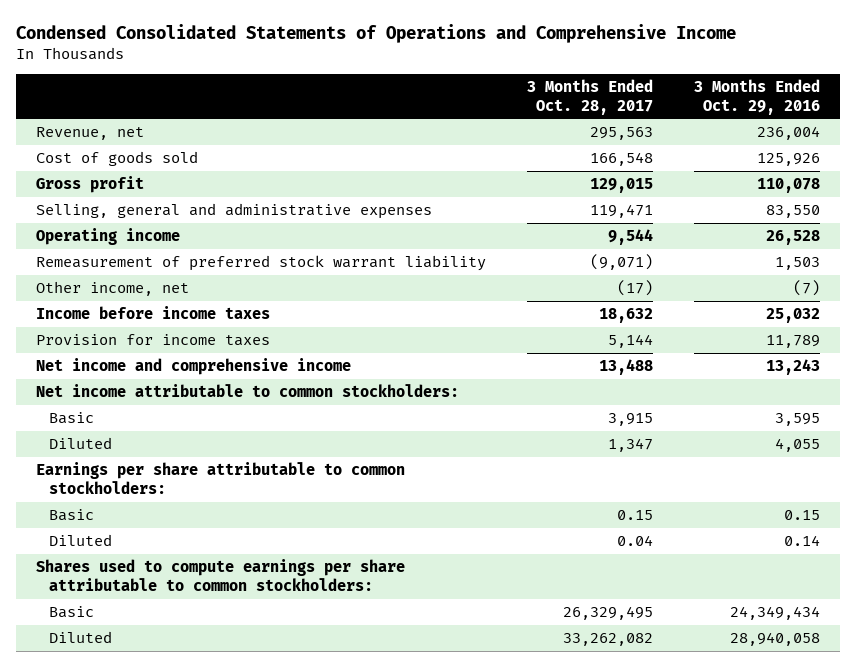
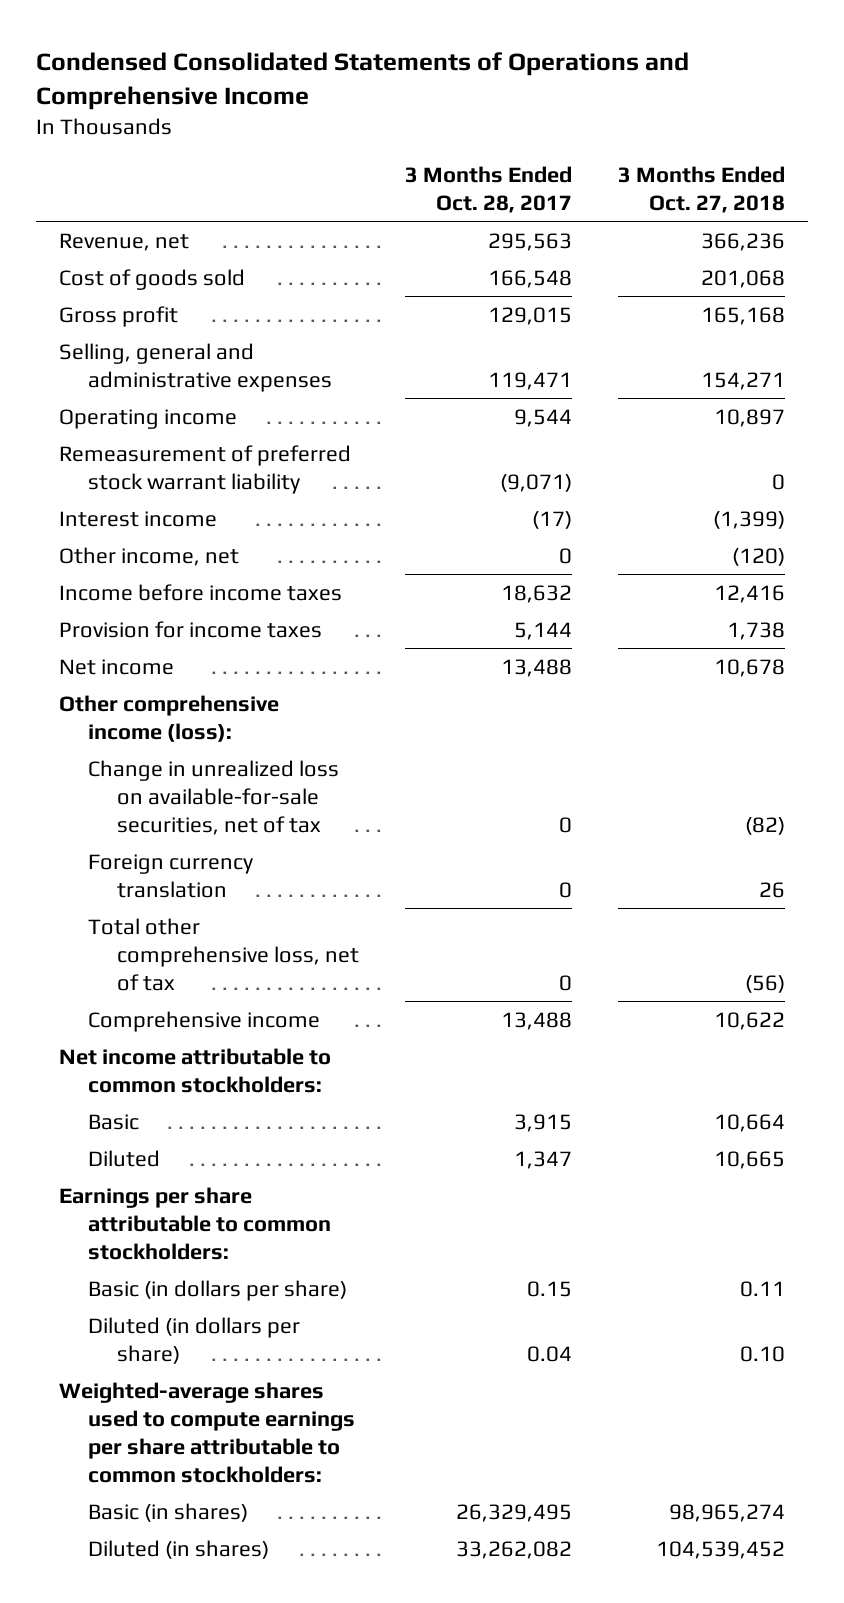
- | 3 Months Ended Oct. 28, 2017 | 3 Months Ended Oct. 29, 2016
+ | 3 Months Ended Oct. 28, 2017 | 3 Months Ended Oct. 27, 2018
- Other income, net | (17) | (7)
+ Interest income | (17) | (1,399)
+ Other income, net | 0 | (120)
- Net income and comprehensive income | 13,488 | 13,243
+ Net income | 13,488 | 10,678
+ Other comprehensive income (loss):
+ Change in unrealized loss on available-for-sale securities, net of tax | 0 | (82)
+ Foreign currency translation | 0 | 26
+ Total other comprehensive loss, net of tax | 0 | (56)
+ Comprehensive income | 13,488 | 10,622
- Basic | 0.15 | 0.15
- Diluted | 0.04 | 0.14
- Shares used to compute earnings per share attributable to common stockholders:
- Basic | 26,329,495 | 24,349,434
- Diluted | 33,262,082 | 28,940,058
+ Basic (in dollars per share) | 0.15 | 0.11
+ Diluted (in dollars per share) | 0.04 | 0.10
+ Weighted-average shares used to compute earnings per share attributable to common stockholders:
+ Basic (in shares) | 26,329,495 | 98,965,274
+ Diluted (in shares) | 33,262,082 | 104,539,452

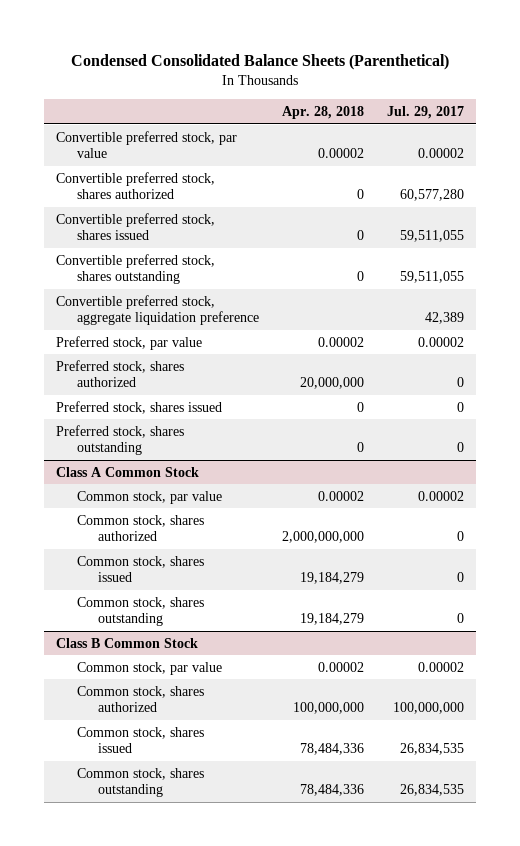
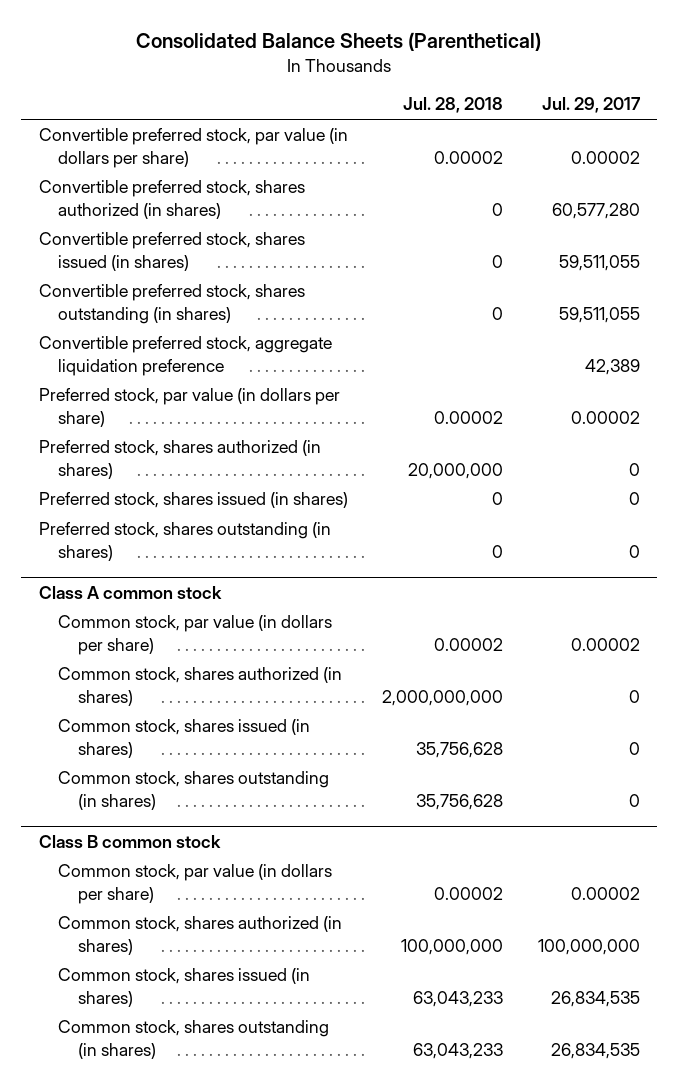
- Condensed Consolidated Balance Sheets (Parenthetical)
+ Consolidated Balance Sheets (Parenthetical)
- | Apr. 28, 2018 | Jul. 29, 2017
+ | Jul. 28, 2018 | Jul. 29, 2017
- Convertible preferred stock, par value | 0.00002 | 0.00002
- Convertible preferred stock, shares authorized | 0 | 60,577,280
- Convertible preferred stock, shares issued | 0 | 59,511,055
- Convertible preferred stock, shares outstanding | 0 | 59,511,055
+ Convertible preferred stock, par value (in dollars per share) | 0.00002 | 0.00002
+ Convertible preferred stock, shares authorized (in shares) | 0 | 60,577,280
+ Convertible preferred stock, shares issued (in shares) | 0 | 59,511,055
+ Convertible preferred stock, shares outstanding (in shares) | 0 | 59,511,055
- Preferred stock, par value | 0.00002 | 0.00002
- Preferred stock, shares authorized | 20,000,000 | 0
- Preferred stock, shares issued | 0 | 0
- Preferred stock, shares outstanding | 0 | 0
- Class A Common Stock
- Common stock, par value | 0.00002 | 0.00002
- Common stock, shares authorized | 2,000,000,000 | 0
- Common stock, shares issued | 19,184,279 | 0
- Common stock, shares outstanding | 19,184,279 | 0
- Class B Common Stock
- Common stock, par value | 0.00002 | 0.00002
- Common stock, shares authorized | 100,000,000 | 100,000,000
- Common stock, shares issued | 78,484,336 | 26,834,535
- Common stock, shares outstanding | 78,484,336 | 26,834,535
+ Preferred stock, par value (in dollars per share) | 0.00002 | 0.00002
+ Preferred stock, shares authorized (in shares) | 20,000,000 | 0
+ Preferred stock, shares issued (in shares) | 0 | 0
+ Preferred stock, shares outstanding (in shares) | 0 | 0
+ Class A common stock
+ Common stock, par value (in dollars per share) | 0.00002 | 0.00002
+ Common stock, shares authorized (in shares) | 2,000,000,000 | 0
+ Common stock, shares issued (in shares) | 35,756,628 | 0
+ Common stock, shares outstanding (in shares) | 35,756,628 | 0
+ Class B common stock
+ Common stock, par value (in dollars per share) | 0.00002 | 0.00002
+ Common stock, shares authorized (in shares) | 100,000,000 | 100,000,000
+ Common stock, shares issued (in shares) | 63,043,233 | 26,834,535
+ Common stock, shares outstanding (in shares) | 63,043,233 | 26,834,535

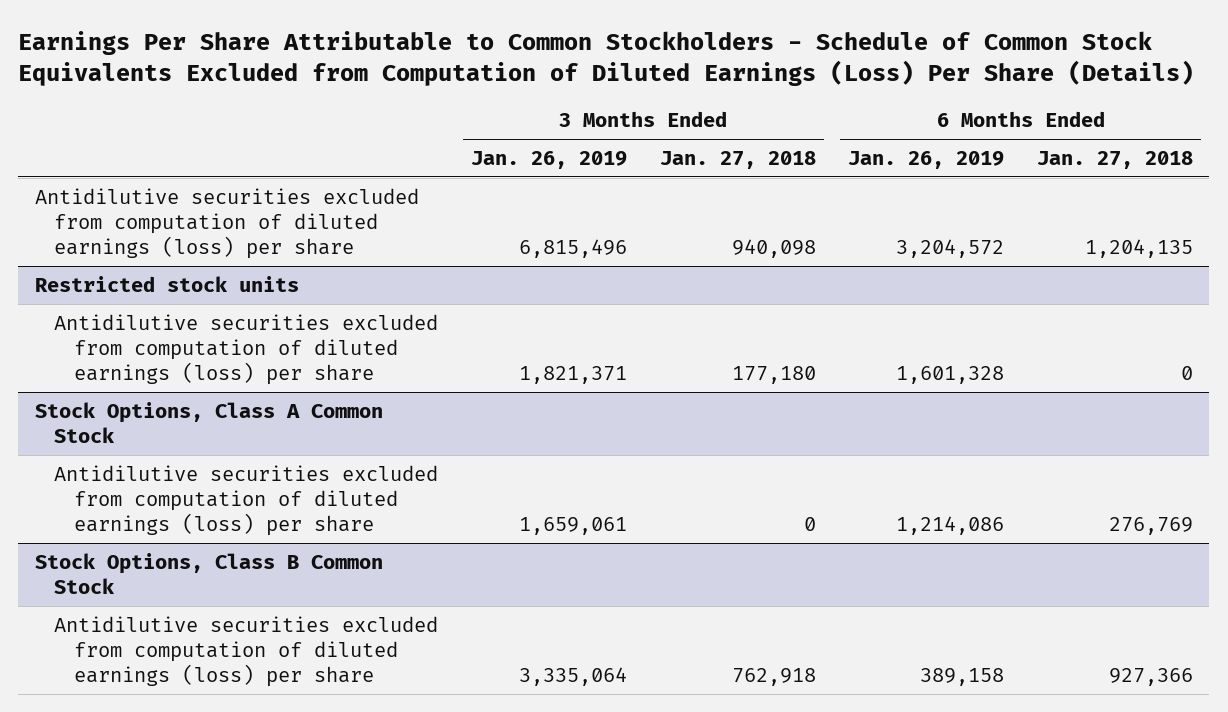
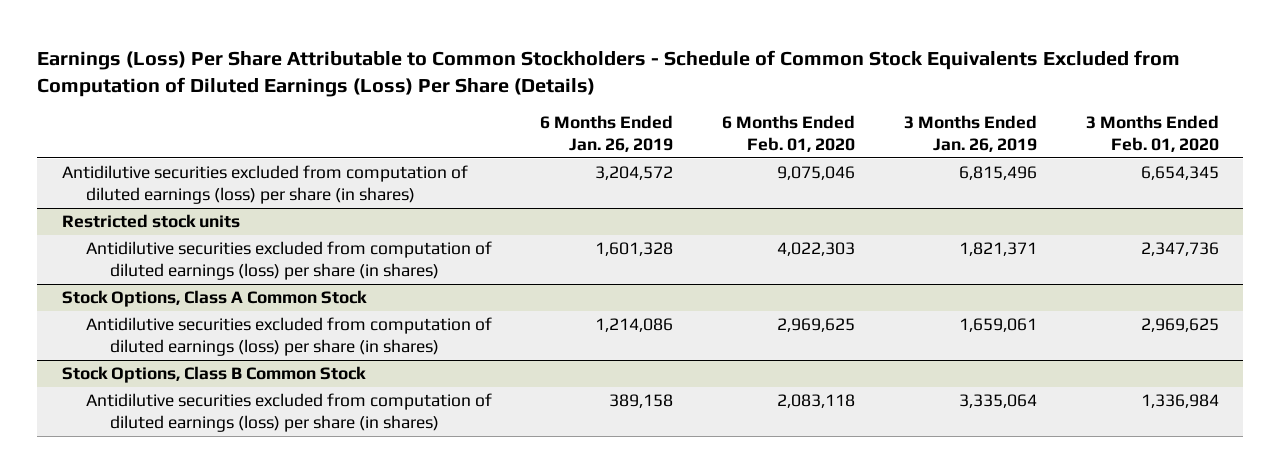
- Earnings Per Share Attributable to Common Stockholders - Schedule of Common Stock Equivalents Excluded from Computation of Diluted Earnings (Loss) Per Share (Details)
+ Earnings (Loss) Per Share Attributable to Common Stockholders - Schedule of Common Stock Equivalents Excluded from Computation of Diluted Earnings (Loss) Per Share (Details)
- | 3 Months Ended Jan. 26, 2019 | 3 Months Ended Jan. 27, 2018 | 6 Months Ended Jan. 26, 2019 | 6 Months Ended Jan. 27, 2018
+ | 6 Months Ended Jan. 26, 2019 | 6 Months Ended Feb. 01, 2020 | 3 Months Ended Jan. 26, 2019 | 3 Months Ended Feb. 01, 2020
- Antidilutive securities excluded from computation of diluted earnings (loss) per share | 6,815,496 | 940,098 | 3,204,572 | 1,204,135
+ Antidilutive securities excluded from computation of diluted earnings (loss) per share (in shares) | 3,204,572 | 9,075,046 | 6,815,496 | 6,654,345
@ Restricted stock units
- Antidilutive securities excluded from computation of diluted earnings (loss) per share | 1,821,371 | 177,180 | 1,601,328 | 0
+ Antidilutive securities excluded from computation of diluted earnings (loss) per share (in shares) | 1,601,328 | 4,022,303 | 1,821,371 | 2,347,736
@ Stock Options, Class A Common Stock
- Antidilutive securities excluded from computation of diluted earnings (loss) per share | 1,659,061 | 0 | 1,214,086 | 276,769
+ Antidilutive securities excluded from computation of diluted earnings (loss) per share (in shares) | 1,214,086 | 2,969,625 | 1,659,061 | 2,969,625
@ Stock Options, Class B Common Stock
- Antidilutive securities excluded from computation of diluted earnings (loss) per share | 3,335,064 | 762,918 | 389,158 | 927,366
+ Antidilutive securities excluded from computation of diluted earnings (loss) per share (in shares) | 389,158 | 2,083,118 | 3,335,064 | 1,336,984

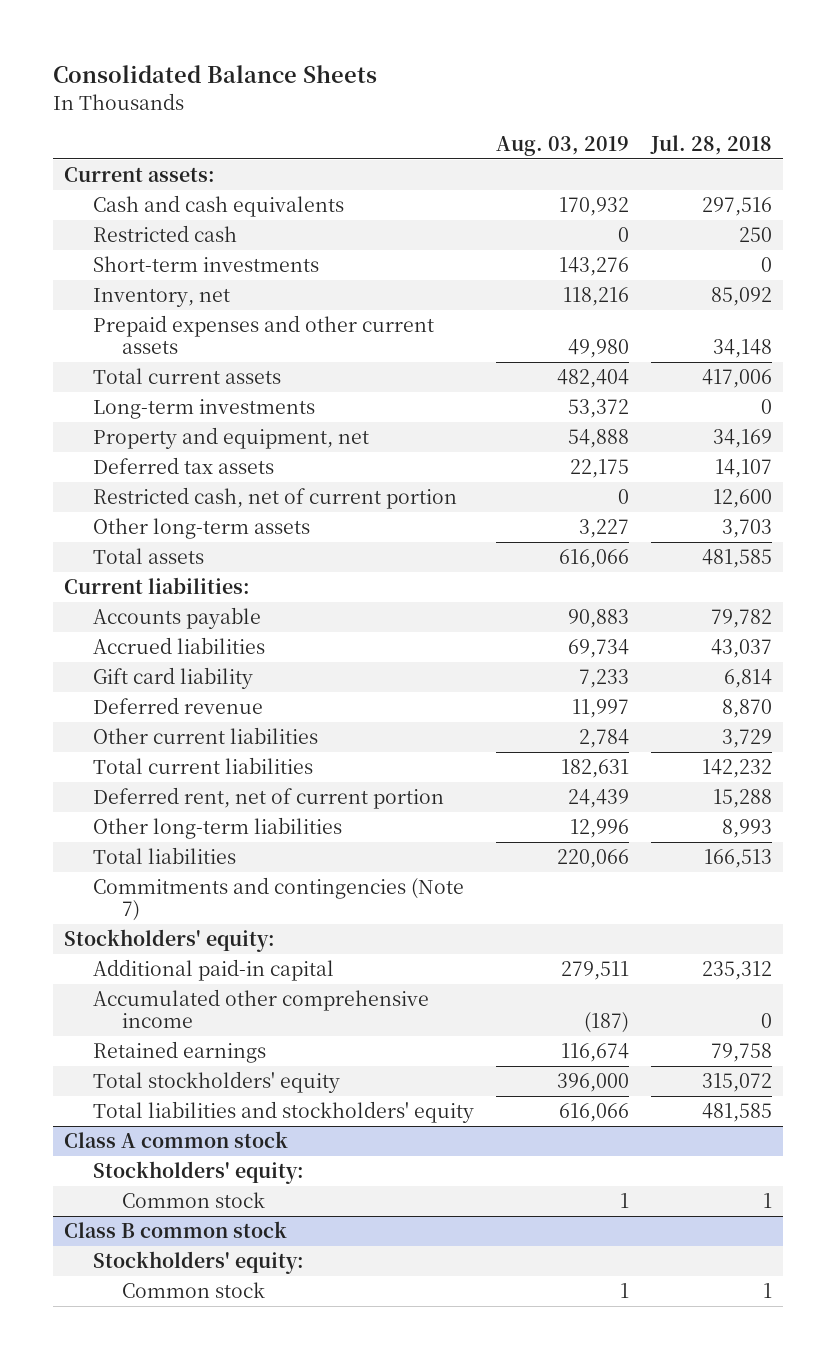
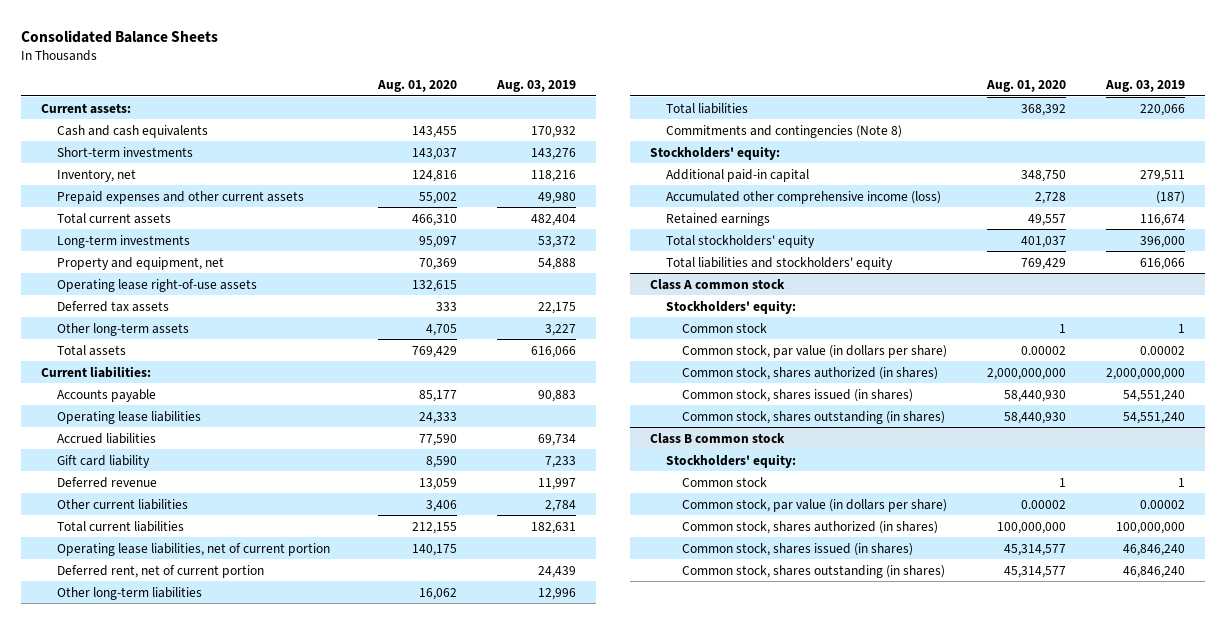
- | Aug. 03, 2019 | Jul. 28, 2018
+ | Aug. 01, 2020 | Aug. 03, 2019
- Restricted cash | 0 | 250
+ Operating lease right-of-use assets | 132,615 |
- Restricted cash, net of current portion | 0 | 12,600
+ Operating lease liabilities | 24,333 |
+ Operating lease liabilities, net of current portion | 140,175 |
- Commitments and contingencies (Note 7)
+ Commitments and contingencies (Note 8)
- Accumulated other comprehensive income | (187) | 0
+ Accumulated other comprehensive income (loss) | 2,728 | (187)
@ Class A common stock
+ Common stock, par value (in dollars per share) | 0.00002 | 0.00002
+ Common stock, shares authorized (in shares) | 2,000,000,000 | 2,000,000,000
+ Common stock, shares issued (in shares) | 58,440,930 | 54,551,240
+ Common stock, shares outstanding (in shares) | 58,440,930 | 54,551,240
@ Class B common stock
+ Common stock, par value (in dollars per share) | 0.00002 | 0.00002
+ Common stock, shares authorized (in shares) | 100,000,000 | 100,000,000
+ Common stock, shares issued (in shares) | 45,314,577 | 46,846,240
+ Common stock, shares outstanding (in shares) | 45,314,577 | 46,846,240

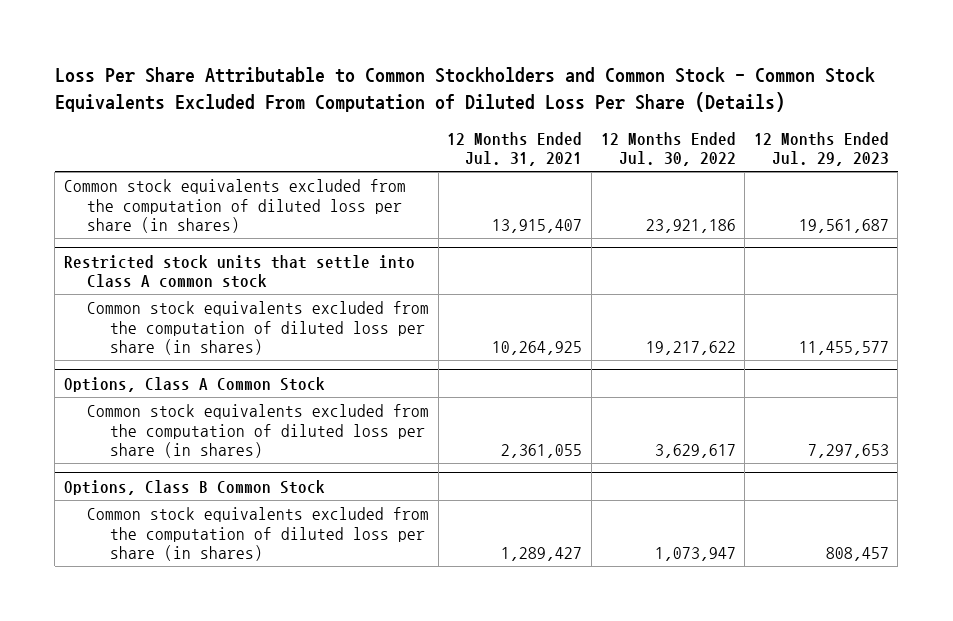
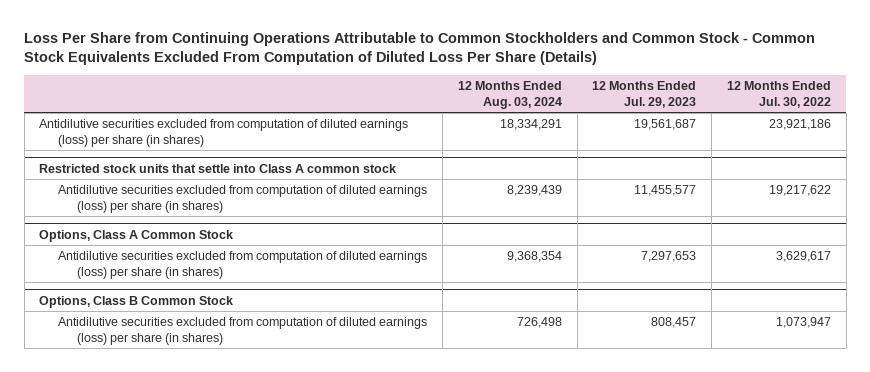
- Loss Per Share Attributable to Common Stockholders and Common Stock - Common Stock Equivalents Excluded From Computation of Diluted Loss Per Share (Details)
+ Loss Per Share from Continuing Operations Attributable to Common Stockholders and Common Stock - Common Stock Equivalents Excluded From Computation of Diluted Loss Per Share (Details)
- | 12 Months Ended Jul. 31, 2021 | 12 Months Ended Jul. 30, 2022 | 12 Months Ended Jul. 29, 2023
+ | 12 Months Ended Aug. 03, 2024 | 12 Months Ended Jul. 29, 2023 | 12 Months Ended Jul. 30, 2022
- Common stock equivalents excluded from the computation of diluted loss per share (in shares) | 13,915,407 | 23,921,186 | 19,561,687
+ Antidilutive securities excluded from computation of diluted earnings (loss) per share (in shares) | 18,334,291 | 19,561,687 | 23,921,186
@ Restricted stock units that settle into Class A common stock
- Common stock equivalents excluded from the computation of diluted loss per share (in shares) | 10,264,925 | 19,217,622 | 11,455,577
+ Antidilutive securities excluded from computation of diluted earnings (loss) per share (in shares) | 8,239,439 | 11,455,577 | 19,217,622
@ Options, Class A Common Stock
- Common stock equivalents excluded from the computation of diluted loss per share (in shares) | 2,361,055 | 3,629,617 | 7,297,653
+ Antidilutive securities excluded from computation of diluted earnings (loss) per share (in shares) | 9,368,354 | 7,297,653 | 3,629,617
@ Options, Class B Common Stock
- Common stock equivalents excluded from the computation of diluted loss per share (in shares) | 1,289,427 | 1,073,947 | 808,457
+ Antidilutive securities excluded from computation of diluted earnings (loss) per share (in shares) | 726,498 | 808,457 | 1,073,947

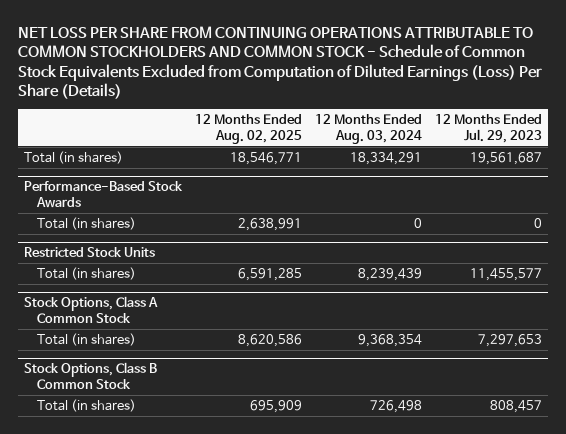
- Loss Per Share from Continuing Operations Attributable to Common Stockholders and Common Stock - Common Stock Equivalents Excluded From Computation of Diluted Loss Per Share (Details)
+ NET LOSS PER SHARE FROM CONTINUING OPERATIONS ATTRIBUTABLE TO COMMON STOCKHOLDERS AND COMMON STOCK - Schedule of Common Stock Equivalents Excluded from Computation of Diluted Earnings (Loss) Per Share (Details)
- | 12 Months Ended Aug. 03, 2024 | 12 Months Ended Jul. 29, 2023 | 12 Months Ended Jul. 30, 2022
+ | 12 Months Ended Aug. 02, 2025 | 12 Months Ended Aug. 03, 2024 | 12 Months Ended Jul. 29, 2023
- Antidilutive securities excluded from computation of diluted earnings (loss) per share (in shares) | 18,334,291 | 19,561,687 | 23,921,186
- Restricted stock units that settle into Class A common stock
- Antidilutive securities excluded from computation of diluted earnings (loss) per share (in shares) | 8,239,439 | 11,455,577 | 19,217,622
- Options, Class A Common Stock
- Antidilutive securities excluded from computation of diluted earnings (loss) per share (in shares) | 9,368,354 | 7,297,653 | 3,629,617
- Options, Class B Common Stock
- Antidilutive securities excluded from computation of diluted earnings (loss) per share (in shares) | 726,498 | 808,457 | 1,073,947
+ Total (in shares) | 18,546,771 | 18,334,291 | 19,561,687
+ Performance-Based Stock Awards
+ Total (in shares) | 2,638,991 | 0 | 0
+ Restricted Stock Units
+ Total (in shares) | 6,591,285 | 8,239,439 | 11,455,577
+ Stock Options, Class A Common Stock
+ Total (in shares) | 8,620,586 | 9,368,354 | 7,297,653
+ Stock Options, Class B Common Stock
+ Total (in shares) | 695,909 | 726,498 | 808,457

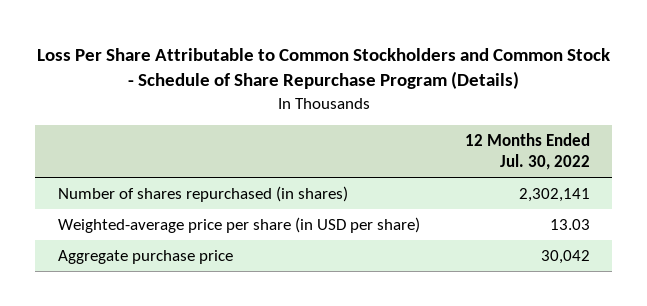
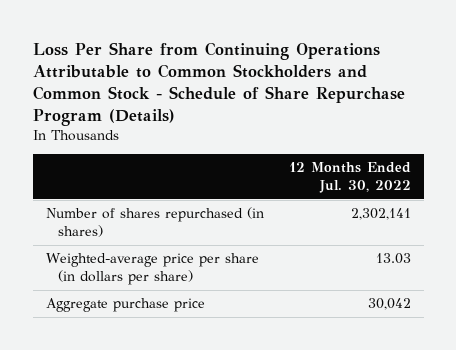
- Loss Per Share Attributable to Common Stockholders and Common Stock - Schedule of Share Repurchase Program (Details)
+ Loss Per Share from Continuing Operations Attributable to Common Stockholders and Common Stock - Schedule of Share Repurchase Program (Details)
- Weighted-average price per share (in USD per share) | 13.03
+ Weighted-average price per share (in dollars per share) | 13.03

